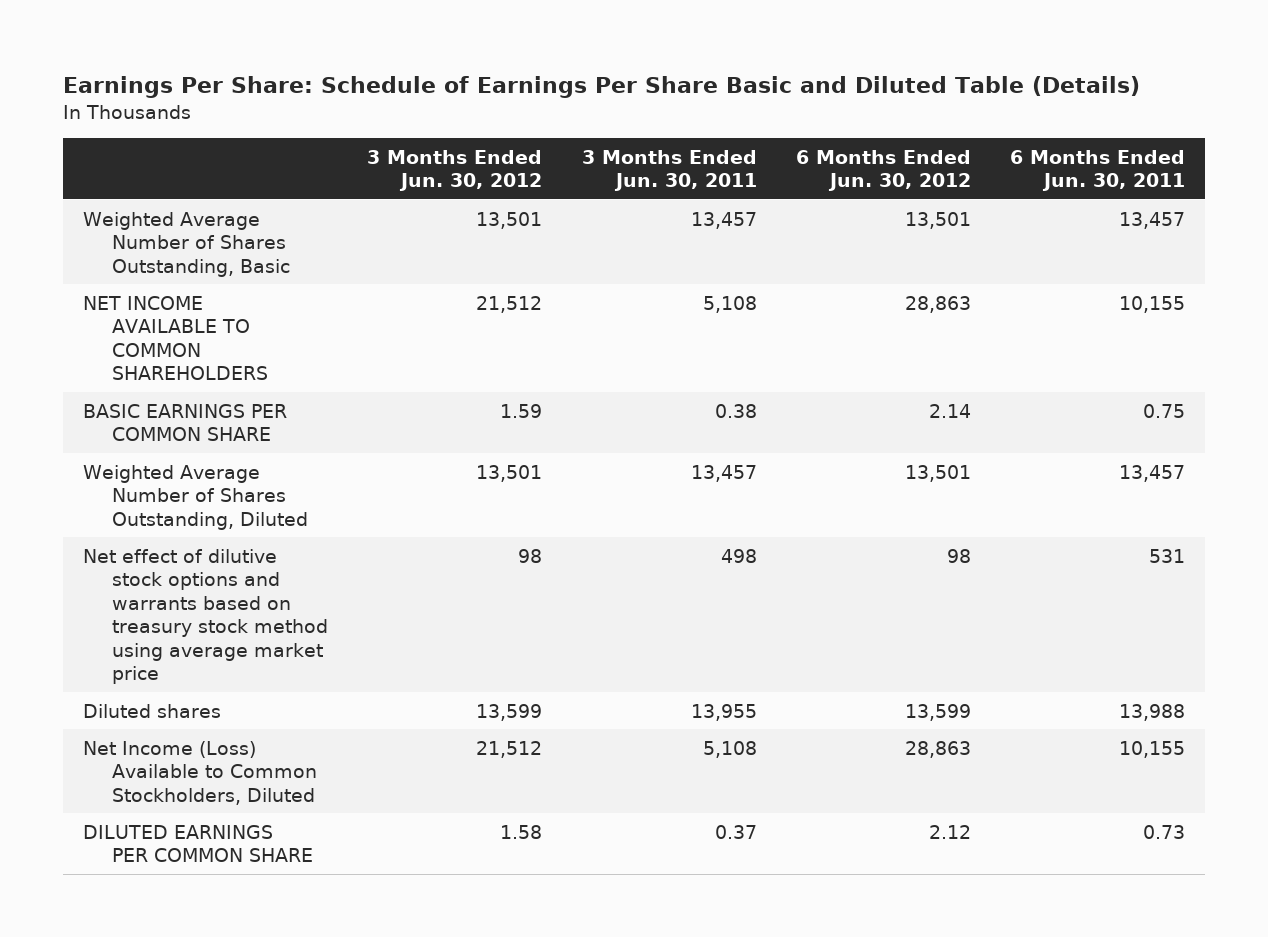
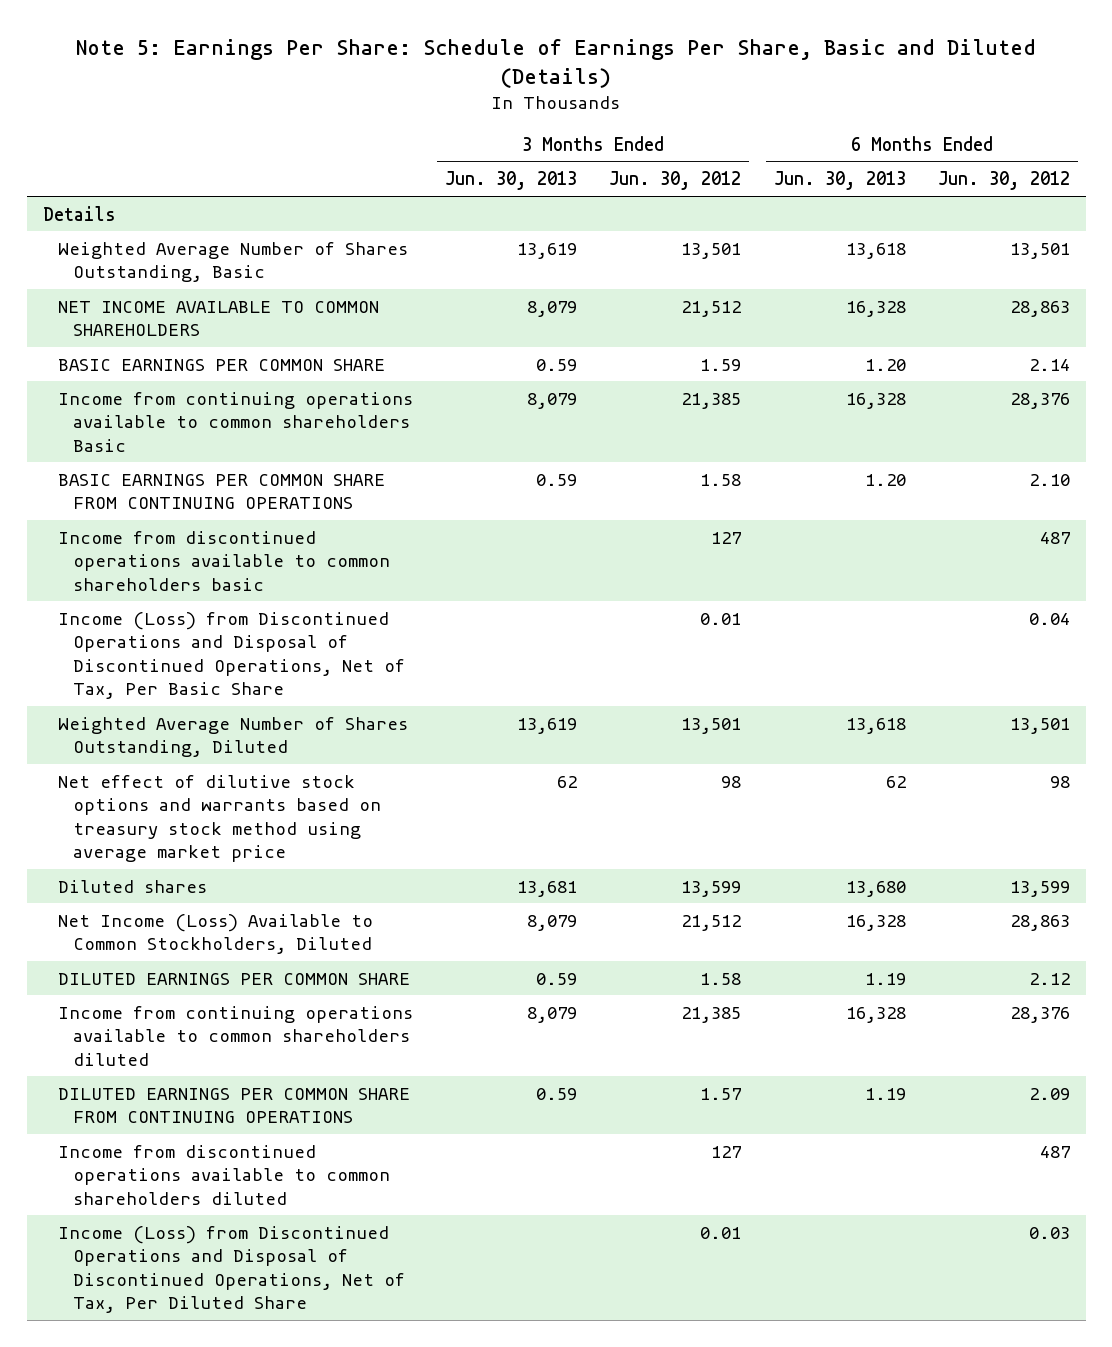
- Earnings Per Share: Schedule of Earnings Per Share Basic and Diluted Table (Details)
+ Note 5: Earnings Per Share: Schedule of Earnings Per Share, Basic and Diluted (Details)
- | 3 Months Ended Jun. 30, 2012 | 3 Months Ended Jun. 30, 2011 | 6 Months Ended Jun. 30, 2012 | 6 Months Ended Jun. 30, 2011
+ | 3 Months Ended Jun. 30, 2013 | 3 Months Ended Jun. 30, 2012 | 6 Months Ended Jun. 30, 2013 | 6 Months Ended Jun. 30, 2012
+ Details
+ Income from continuing operations available to common shareholders Basic | 8,079 | 21,385 | 16,328 | 28,376
+ BASIC EARNINGS PER COMMON SHARE FROM CONTINUING OPERATIONS | 0.59 | 1.58 | 1.20 | 2.10
+ Income from discontinued operations available to common shareholders basic | | 127 | | 487
+ Income (Loss) from Discontinued Operations and Disposal of Discontinued Operations, Net of Tax, Per Basic Share | | 0.01 | | 0.04
+ Income from continuing operations available to common shareholders diluted | 8,079 | 21,385 | 16,328 | 28,376
+ DILUTED EARNINGS PER COMMON SHARE FROM CONTINUING OPERATIONS | 0.59 | 1.57 | 1.19 | 2.09
+ Income from discontinued operations available to common shareholders diluted | | 127 | | 487
+ Income (Loss) from Discontinued Operations and Disposal of Discontinued Operations, Net of Tax, Per Diluted Share | | 0.01 | | 0.03

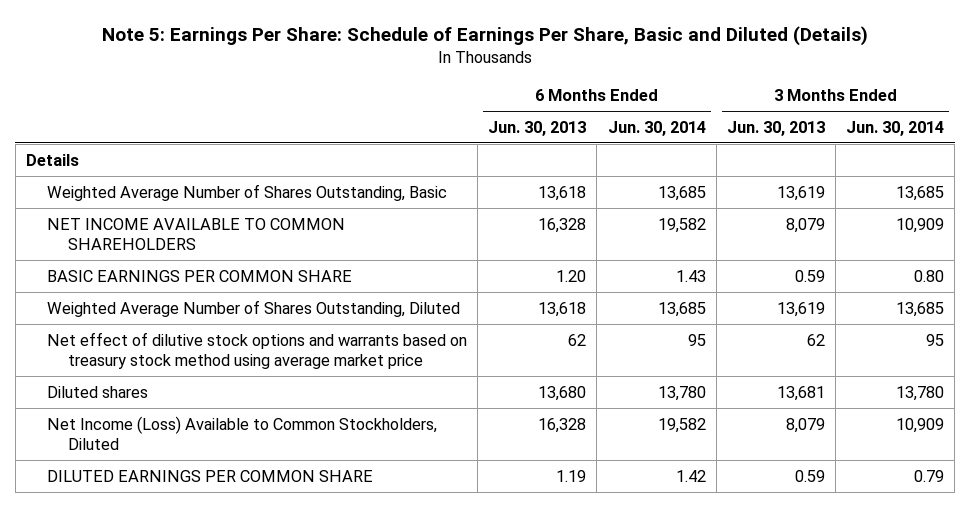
- | 3 Months Ended Jun. 30, 2013 | 3 Months Ended Jun. 30, 2012 | 6 Months Ended Jun. 30, 2013 | 6 Months Ended Jun. 30, 2012
+ | 6 Months Ended Jun. 30, 2013 | 6 Months Ended Jun. 30, 2014 | 3 Months Ended Jun. 30, 2013 | 3 Months Ended Jun. 30, 2014
- Income from continuing operations available to common shareholders Basic | 8,079 | 21,385 | 16,328 | 28,376
- BASIC EARNINGS PER COMMON SHARE FROM CONTINUING OPERATIONS | 0.59 | 1.58 | 1.20 | 2.10
- Income from discontinued operations available to common shareholders basic | | 127 | | 487
- Income (Loss) from Discontinued Operations and Disposal of Discontinued Operations, Net of Tax, Per Basic Share | | 0.01 | | 0.04
- Income from continuing operations available to common shareholders diluted | 8,079 | 21,385 | 16,328 | 28,376
- DILUTED EARNINGS PER COMMON SHARE FROM CONTINUING OPERATIONS | 0.59 | 1.57 | 1.19 | 2.09
- Income from discontinued operations available to common shareholders diluted | | 127 | | 487
- Income (Loss) from Discontinued Operations and Disposal of Discontinued Operations, Net of Tax, Per Diluted Share | | 0.01 | | 0.03

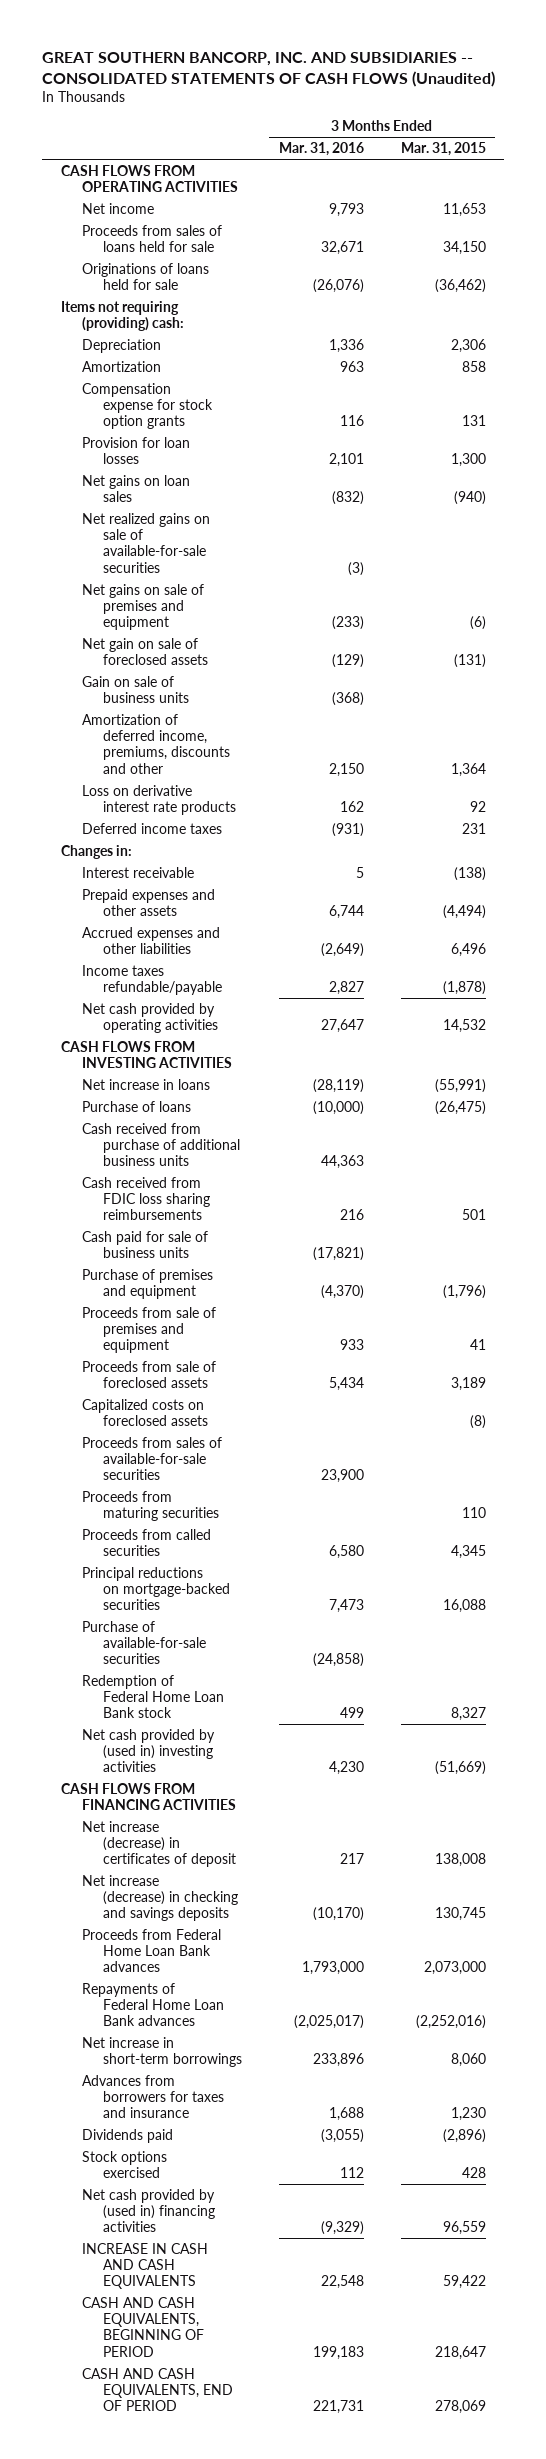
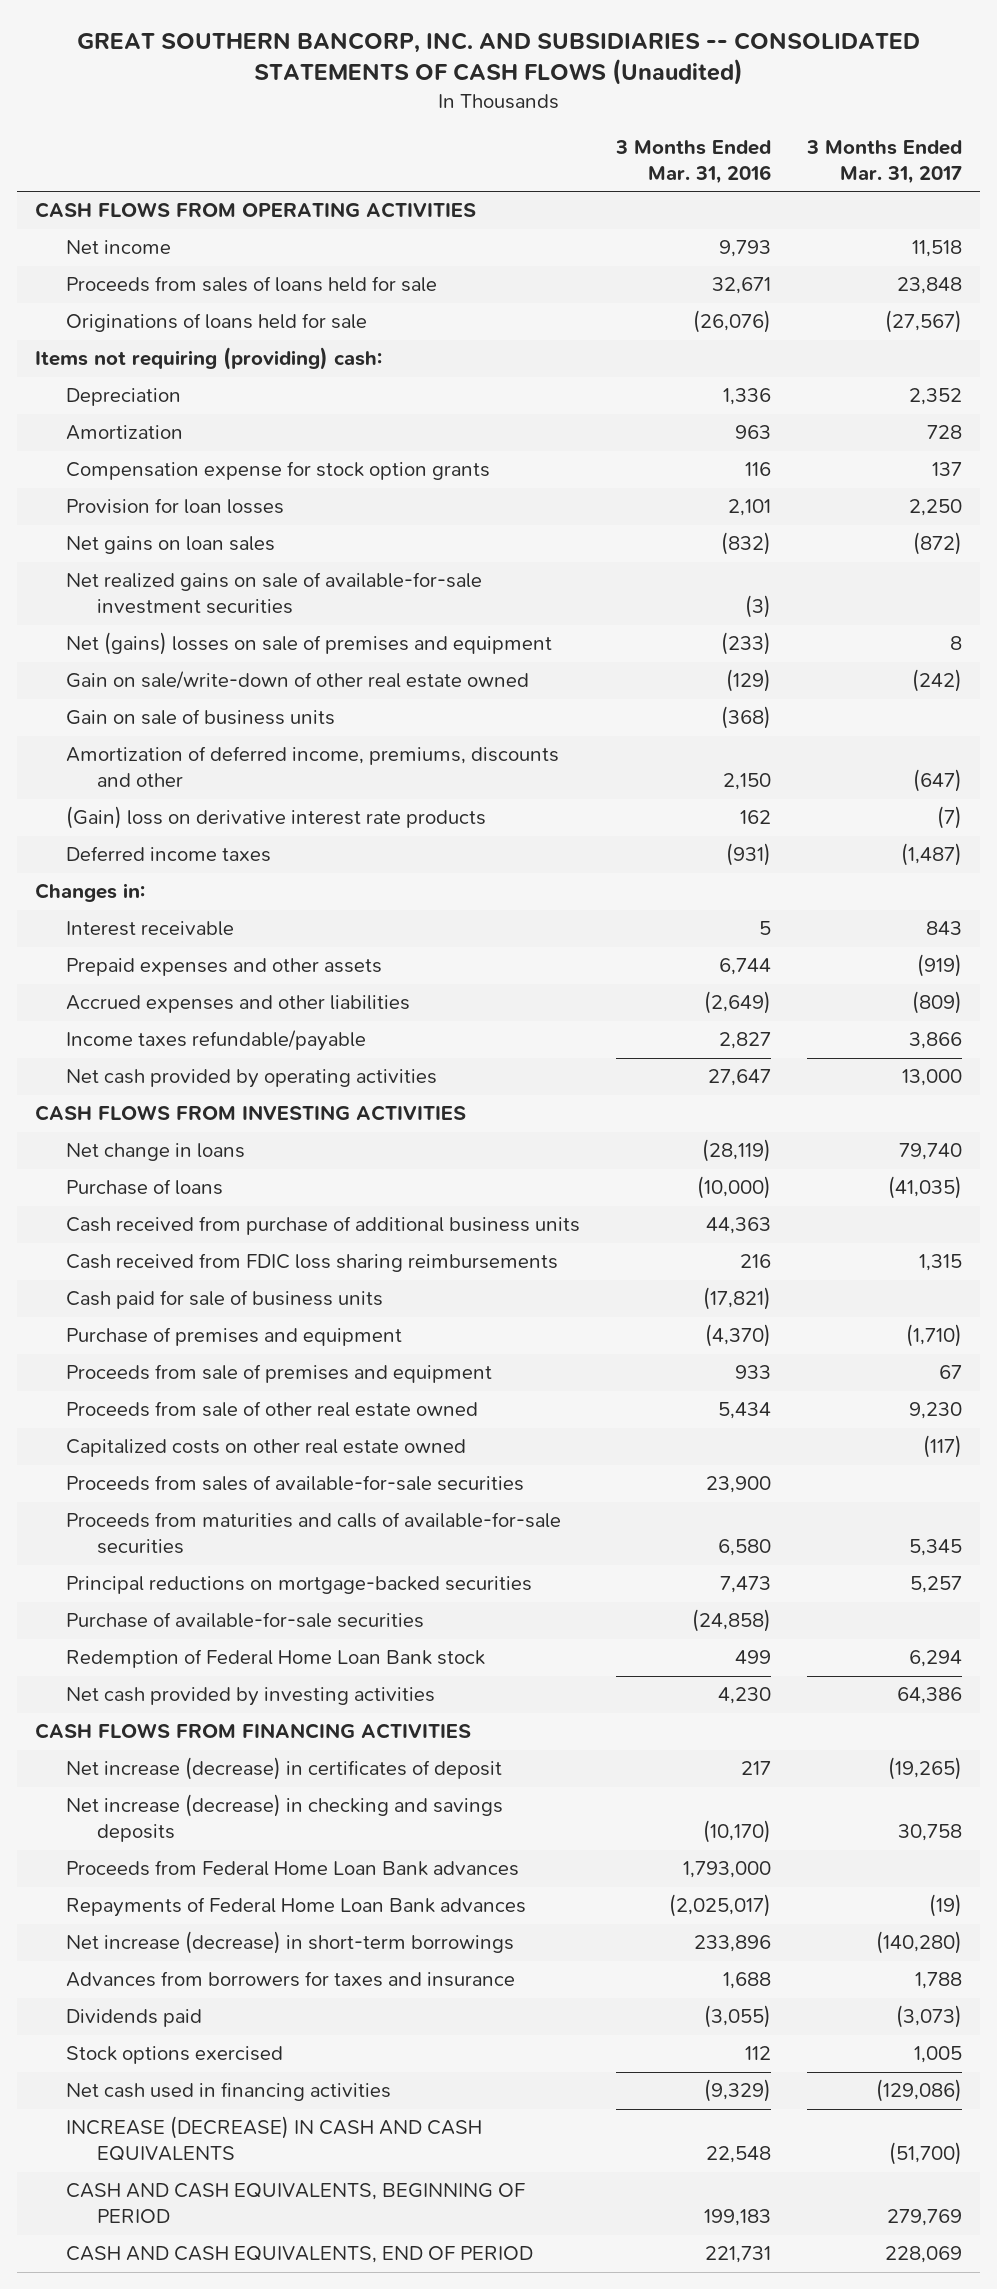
- | 3 Months Ended Mar. 31, 2016 | 3 Months Ended Mar. 31, 2015
+ | 3 Months Ended Mar. 31, 2016 | 3 Months Ended Mar. 31, 2017
- Net realized gains on sale of available-for-sale securities | (3) |
- Net gains on sale of premises and equipment | (233) | (6)
- Net gain on sale of foreclosed assets | (129) | (131)
+ Net realized gains on sale of available-for-sale investment securities | (3) |
+ Net (gains) losses on sale of premises and equipment | (233) | 8
+ Gain on sale/write-down of other real estate owned | (129) | (242)
- Loss on derivative interest rate products | 162 | 92
+ (Gain) loss on derivative interest rate products | 162 | (7)
- Net increase in loans | (28,119) | (55,991)
+ Net change in loans | (28,119) | 79,740
- Proceeds from sale of foreclosed assets | 5,434 | 3,189
- Capitalized costs on foreclosed assets | | (8)
+ Proceeds from sale of other real estate owned | 5,434 | 9,230
+ Capitalized costs on other real estate owned | | (117)
- Proceeds from maturing securities | | 110
- Proceeds from called securities | 6,580 | 4,345
+ Proceeds from maturities and calls of available-for-sale securities | 6,580 | 5,345
- Net cash provided by (used in) investing activities | 4,230 | (51,669)
+ Net cash provided by investing activities | 4,230 | 64,386
- Net increase in short-term borrowings | 233,896 | 8,060
+ Net increase (decrease) in short-term borrowings | 233,896 | (140,280)
- Net cash provided by (used in) financing activities | (9,329) | 96,559
- INCREASE IN CASH AND CASH EQUIVALENTS | 22,548 | 59,422
+ Net cash used in financing activities | (9,329) | (129,086)
+ INCREASE (DECREASE) IN CASH AND CASH EQUIVALENTS | 22,548 | (51,700)

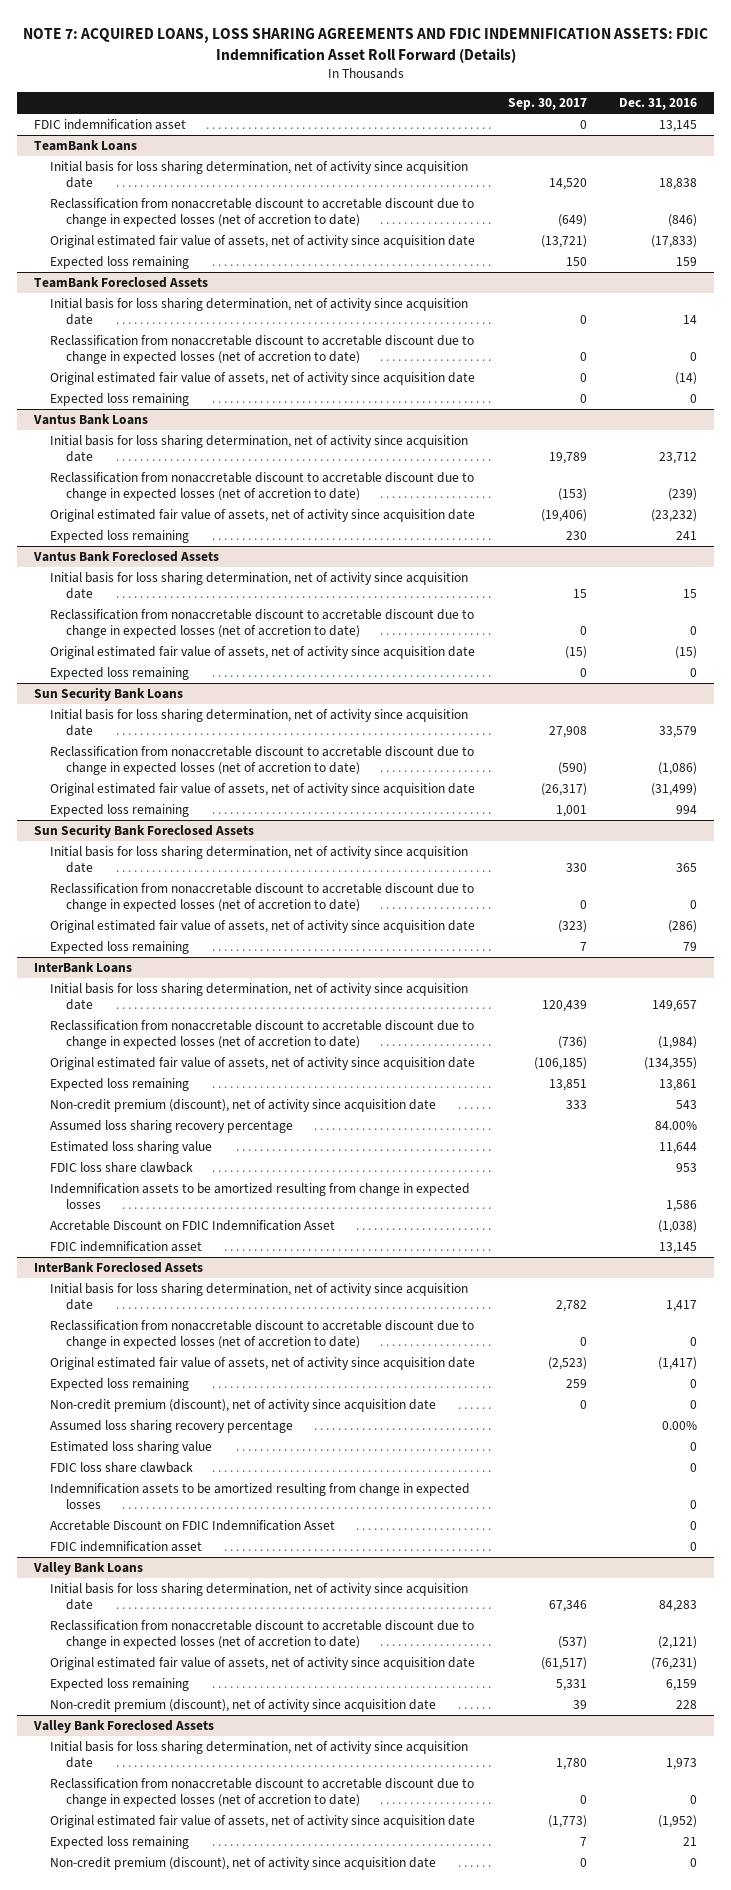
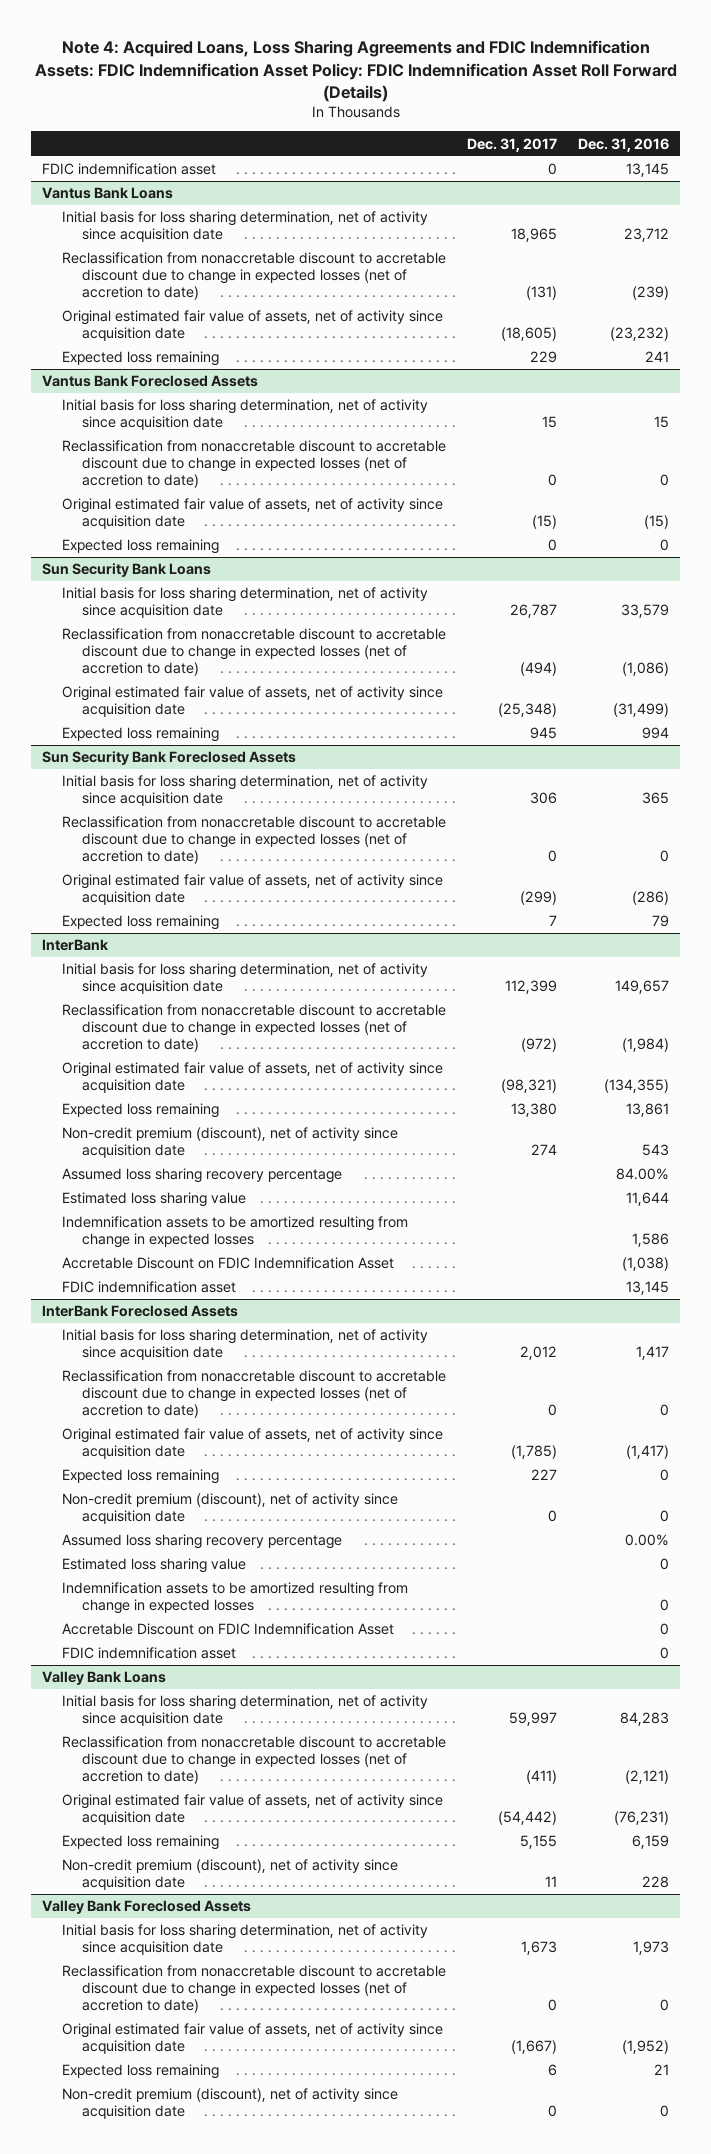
- NOTE 7: ACQUIRED LOANS, LOSS SHARING AGREEMENTS AND FDIC INDEMNIFICATION ASSETS: FDIC Indemnification Asset Roll Forward (Details)
+ Note 4: Acquired Loans, Loss Sharing Agreements and FDIC Indemnification Assets: FDIC Indemnification Asset Policy: FDIC Indemnification Asset Roll Forward (Details)
- | Sep. 30, 2017 | Dec. 31, 2016
+ | Dec. 31, 2017 | Dec. 31, 2016
- TeamBank Loans
- Initial basis for loss sharing determination, net of activity since acquisition date | 14,520 | 18,838
- Reclassification from nonaccretable discount to accretable discount due to change in expected losses (net of accretion to date) | (649) | (846)
- Original estimated fair value of assets, net of activity since acquisition date | (13,721) | (17,833)
- Expected loss remaining | 150 | 159
- TeamBank Foreclosed Assets
- Initial basis for loss sharing determination, net of activity since acquisition date | 0 | 14
- Reclassification from nonaccretable discount to accretable discount due to change in expected losses (net of accretion to date) | 0 | 0
- Original estimated fair value of assets, net of activity since acquisition date | 0 | (14)
- Expected loss remaining | 0 | 0
- InterBank Loans
+ InterBank
- FDIC loss share clawback | | 953
@ InterBank Foreclosed Assets
- FDIC loss share clawback | | 0

